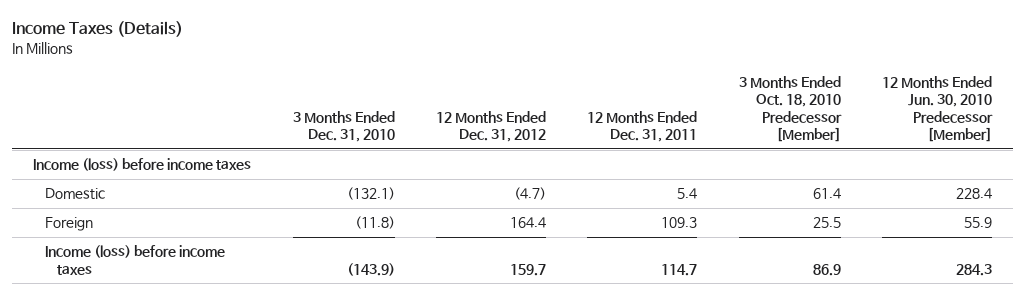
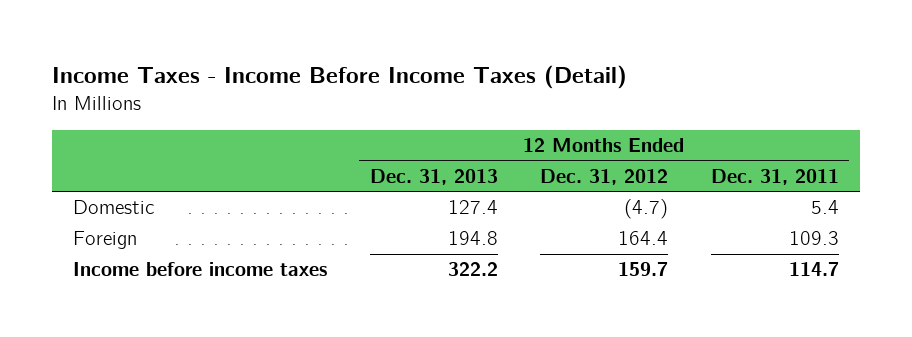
- Income Taxes (Details)
+ Income Taxes - Income Before Income Taxes (Detail)
- | 3 Months Ended Dec. 31, 2010 | 12 Months Ended Dec. 31, 2012 | 12 Months Ended Dec. 31, 2011 | 3 Months Ended Oct. 18, 2010 Predecessor [Member] | 12 Months Ended Jun. 30, 2010 Predecessor [Member]
+ | 12 Months Ended Dec. 31, 2013 | 12 Months Ended Dec. 31, 2012 | 12 Months Ended Dec. 31, 2011
- Income (loss) before income taxes
- Income (loss) before income taxes | (143.9) | 159.7 | 114.7 | 86.9 | 284.3
+ Income before income taxes | 322.2 | 159.7 | 114.7

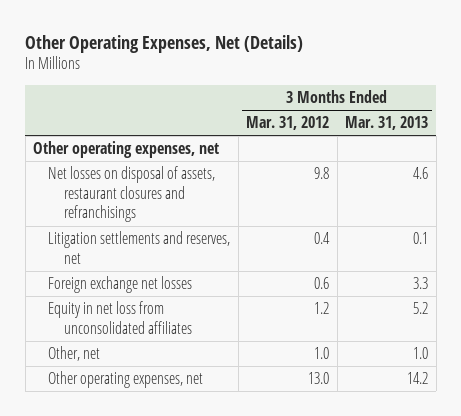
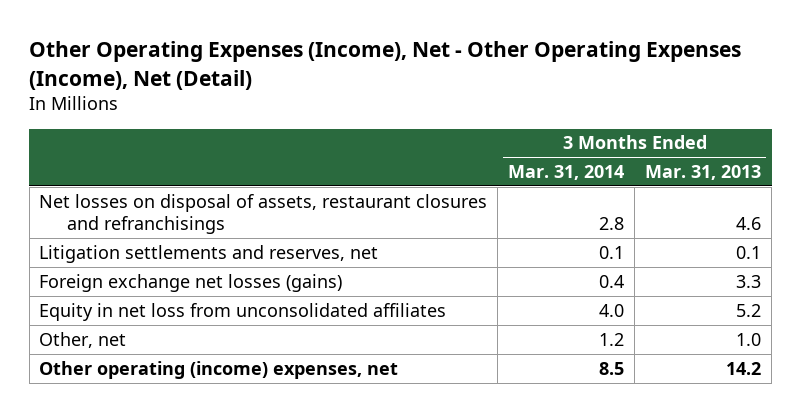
- Other Operating Expenses, Net (Details)
+ Other Operating Expenses (Income), Net - Other Operating Expenses (Income), Net (Detail)
- | 3 Months Ended Mar. 31, 2012 | 3 Months Ended Mar. 31, 2013
+ | 3 Months Ended Mar. 31, 2014 | 3 Months Ended Mar. 31, 2013
- Other operating expenses, net
- Foreign exchange net losses | 0.6 | 3.3
+ Foreign exchange net losses (gains) | 0.4 | 3.3
- Other operating expenses, net | 13.0 | 14.2
+ Other operating (income) expenses, net | 8.5 | 14.2

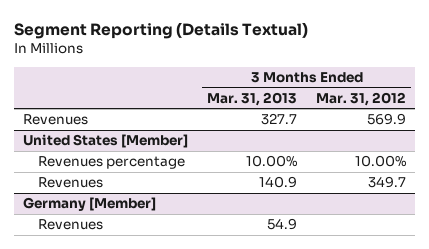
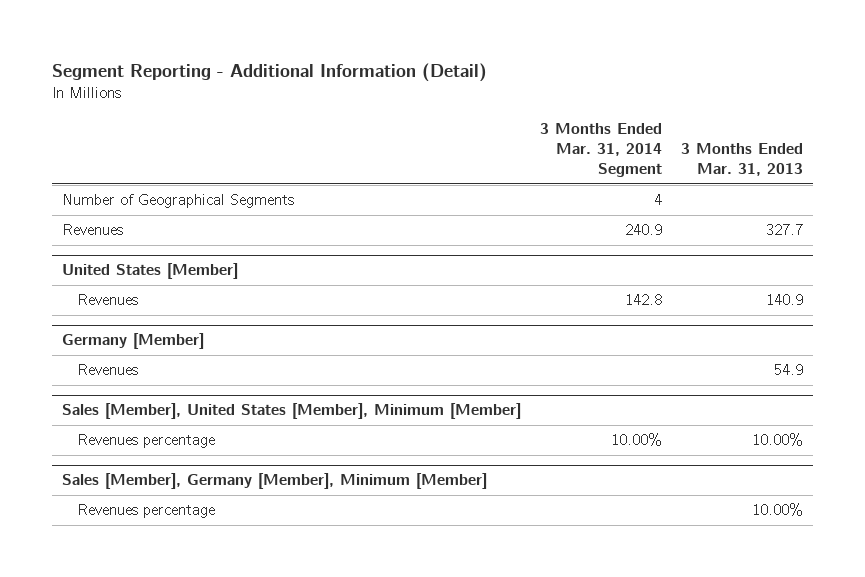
- Segment Reporting (Details Textual)
+ Segment Reporting - Additional Information (Detail)
- | 3 Months Ended Mar. 31, 2013 | 3 Months Ended Mar. 31, 2012
+ | 3 Months Ended Mar. 31, 2014 Segment | 3 Months Ended Mar. 31, 2013
+ Number of Geographical Segments | 4 |
@ United States [Member]
- Revenues percentage | 10.00% | 10.00%
+ Sales [Member], United States [Member], Minimum [Member]
+ Revenues percentage | 10.00% | 10.00%
+ Sales [Member], Germany [Member], Minimum [Member]
+ Revenues percentage | | 10.00%

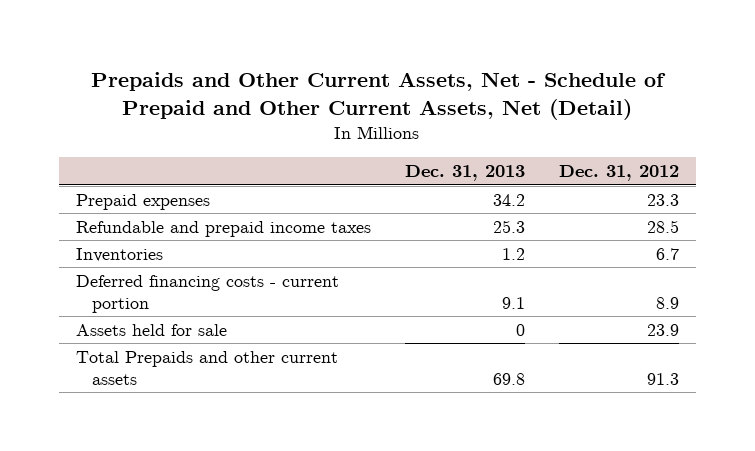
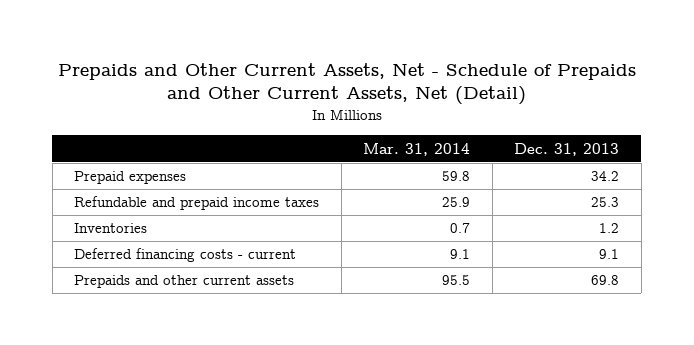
- Prepaids and Other Current Assets, Net - Schedule of Prepaid and Other Current Assets, Net (Detail)
+ Prepaids and Other Current Assets, Net - Schedule of Prepaids and Other Current Assets, Net (Detail)
- | Dec. 31, 2013 | Dec. 31, 2012
+ | Mar. 31, 2014 | Dec. 31, 2013
- Deferred financing costs - current portion | 9.1 | 8.9
- Assets held for sale | 0 | 23.9
- Total Prepaids and other current assets | 69.8 | 91.3
+ Deferred financing costs - current | 9.1 | 9.1
+ Prepaids and other current assets | 95.5 | 69.8

